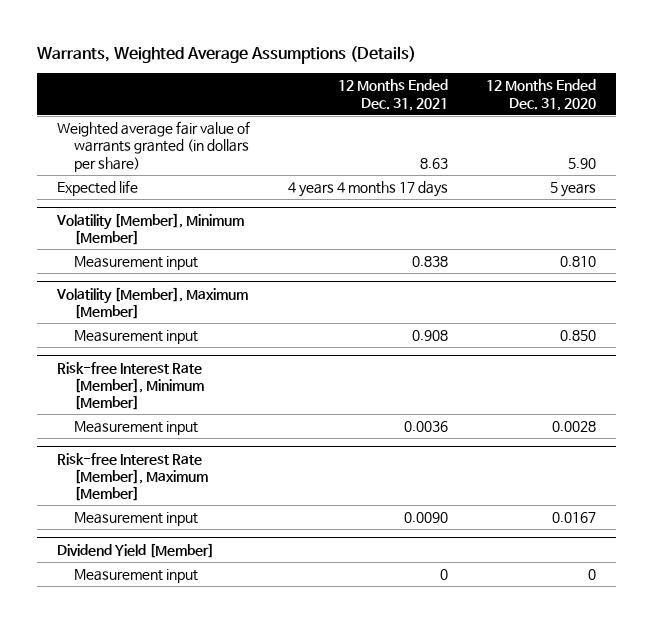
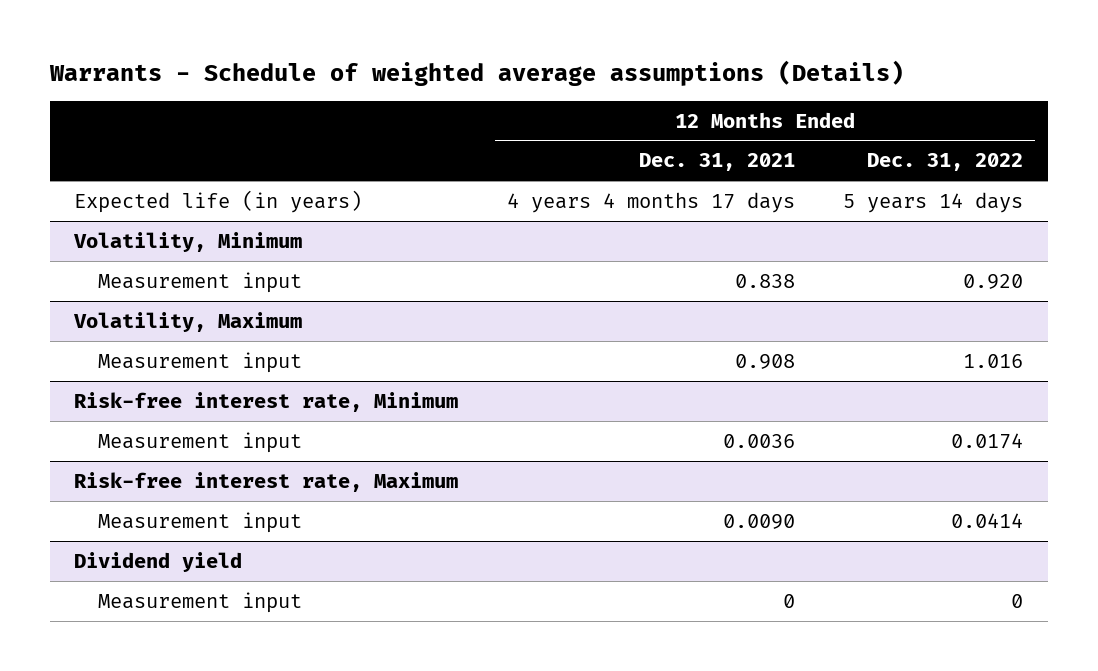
- Warrants, Weighted Average Assumptions (Details)
+ Warrants - Schedule of weighted average assumptions (Details)
- | 12 Months Ended Dec. 31, 2021 | 12 Months Ended Dec. 31, 2020
+ | 12 Months Ended Dec. 31, 2021 | 12 Months Ended Dec. 31, 2022
- Weighted average fair value of warrants granted (in dollars per share) | 8.63 | 5.90
- Expected life | 4 years 4 months 17 days | 5 years
- Volatility [Member], Minimum [Member]
+ Expected life (in years) | 4 years 4 months 17 days | 5 years 14 days
+ Volatility, Minimum
- Volatility [Member], Maximum [Member]
+ Volatility, Maximum
- Risk-free Interest Rate [Member], Minimum [Member]
+ Risk-free interest rate, Minimum
- Risk-free Interest Rate [Member], Maximum [Member]
+ Risk-free interest rate, Maximum
- Dividend Yield [Member]
+ Dividend yield

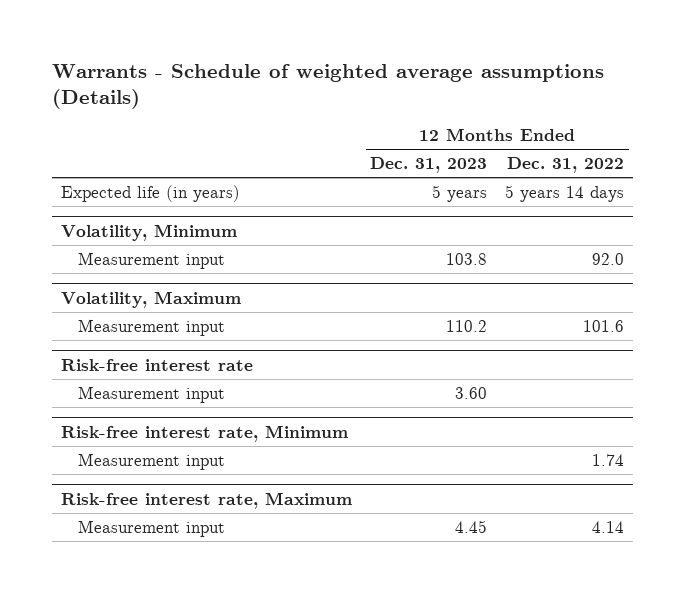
- | 12 Months Ended Dec. 31, 2021 | 12 Months Ended Dec. 31, 2022
+ | 12 Months Ended Dec. 31, 2023 | 12 Months Ended Dec. 31, 2022
@ Volatility, Minimum
- Measurement input | 0.838 | 0.920
+ Measurement input | 103.8 | 92.0
@ Volatility, Maximum
- Measurement input | 0.908 | 1.016
+ Measurement input | 110.2 | 101.6
+ Risk-free interest rate
+ Measurement input | 3.60 |
@ Risk-free interest rate, Minimum
- Measurement input | 0.0036 | 0.0174
+ Measurement input | | 1.74
@ Risk-free interest rate, Maximum
- Measurement input | 0.0090 | 0.0414
- Dividend yield
- Measurement input | 0 | 0
@ Risk-free interest rate, Maximum
+ Measurement input | 4.45 | 4.14

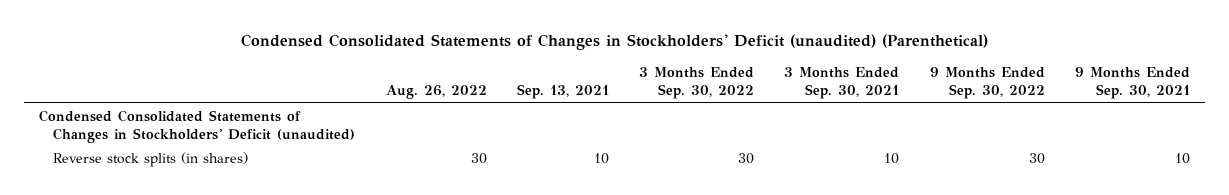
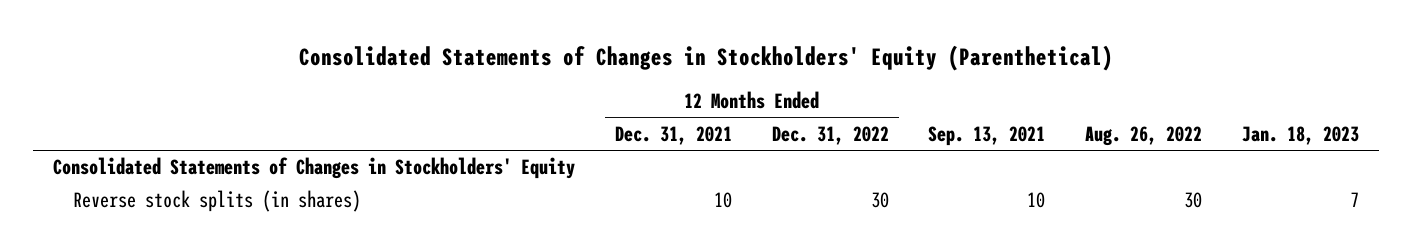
- Condensed Consolidated Statements of Changes in Stockholders' Deficit (unaudited) (Parenthetical)
+ Consolidated Statements of Changes in Stockholders' Equity (Parenthetical)
- | Aug. 26, 2022 | Sep. 13, 2021 | 3 Months Ended Sep. 30, 2022 | 3 Months Ended Sep. 30, 2021 | 9 Months Ended Sep. 30, 2022 | 9 Months Ended Sep. 30, 2021
+ | 12 Months Ended Dec. 31, 2021 | 12 Months Ended Dec. 31, 2022 | Sep. 13, 2021 | Aug. 26, 2022 | Jan. 18, 2023
- Condensed Consolidated Statements of Changes in Stockholders' Deficit (unaudited)
+ Consolidated Statements of Changes in Stockholders' Equity

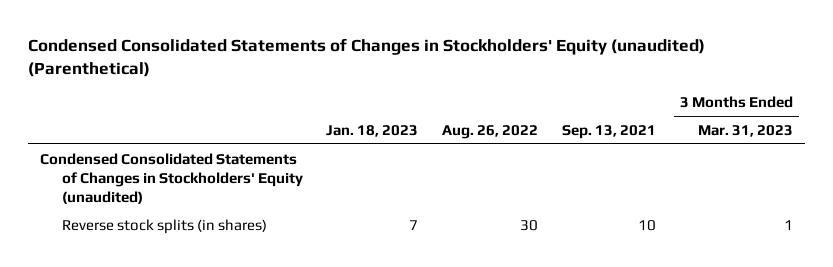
- Consolidated Statements of Changes in Stockholders' Equity (Parenthetical)
+ Condensed Consolidated Statements of Changes in Stockholders' Equity (unaudited) (Parenthetical)
- | 12 Months Ended Dec. 31, 2021 | 12 Months Ended Dec. 31, 2022 | Sep. 13, 2021 | Aug. 26, 2022 | Jan. 18, 2023
+ | Jan. 18, 2023 | Aug. 26, 2022 | Sep. 13, 2021 | 3 Months Ended Mar. 31, 2023
- Consolidated Statements of Changes in Stockholders' Equity
+ Condensed Consolidated Statements of Changes in Stockholders' Equity (unaudited)

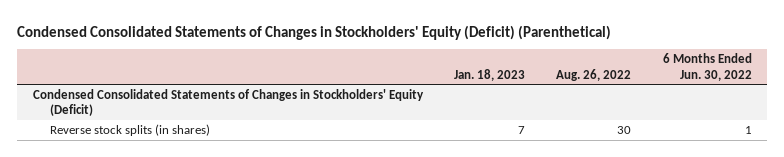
- Condensed Consolidated Statements of Changes in Stockholders' Equity (unaudited) (Parenthetical)
+ Condensed Consolidated Statements of Changes in Stockholders' Equity (Deficit) (Parenthetical)
- | Jan. 18, 2023 | Aug. 26, 2022 | Sep. 13, 2021 | 3 Months Ended Mar. 31, 2023
+ | Jan. 18, 2023 | Aug. 26, 2022 | 6 Months Ended Jun. 30, 2022
- Condensed Consolidated Statements of Changes in Stockholders' Equity (unaudited)
+ Condensed Consolidated Statements of Changes in Stockholders' Equity (Deficit)

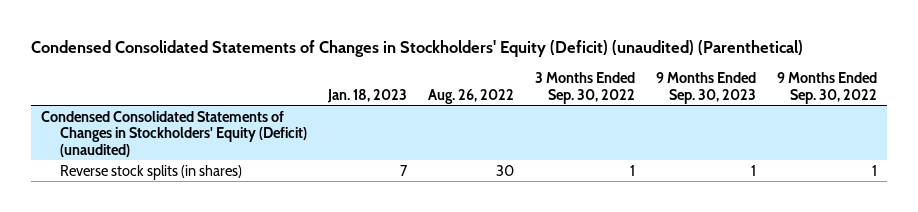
- Condensed Consolidated Statements of Changes in Stockholders' Equity (Deficit) (Parenthetical)
+ Condensed Consolidated Statements of Changes in Stockholders' Equity (Deficit) (unaudited) (Parenthetical)
- | Jan. 18, 2023 | Aug. 26, 2022 | 6 Months Ended Jun. 30, 2022
+ | Jan. 18, 2023 | Aug. 26, 2022 | 3 Months Ended Sep. 30, 2022 | 9 Months Ended Sep. 30, 2023 | 9 Months Ended Sep. 30, 2022
- Condensed Consolidated Statements of Changes in Stockholders' Equity (Deficit)
+ Condensed Consolidated Statements of Changes in Stockholders' Equity (Deficit) (unaudited)

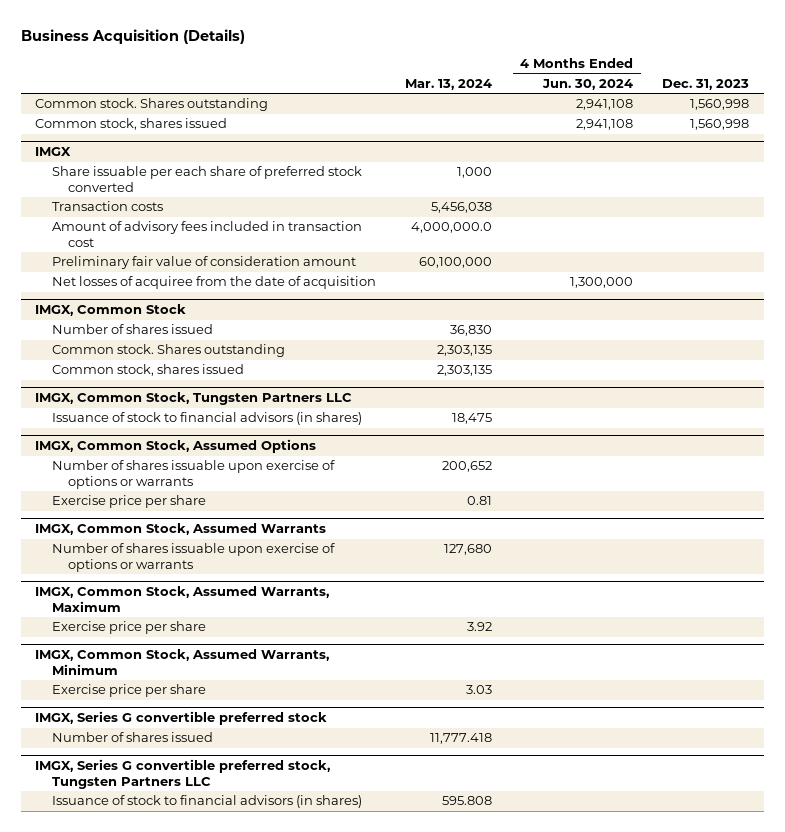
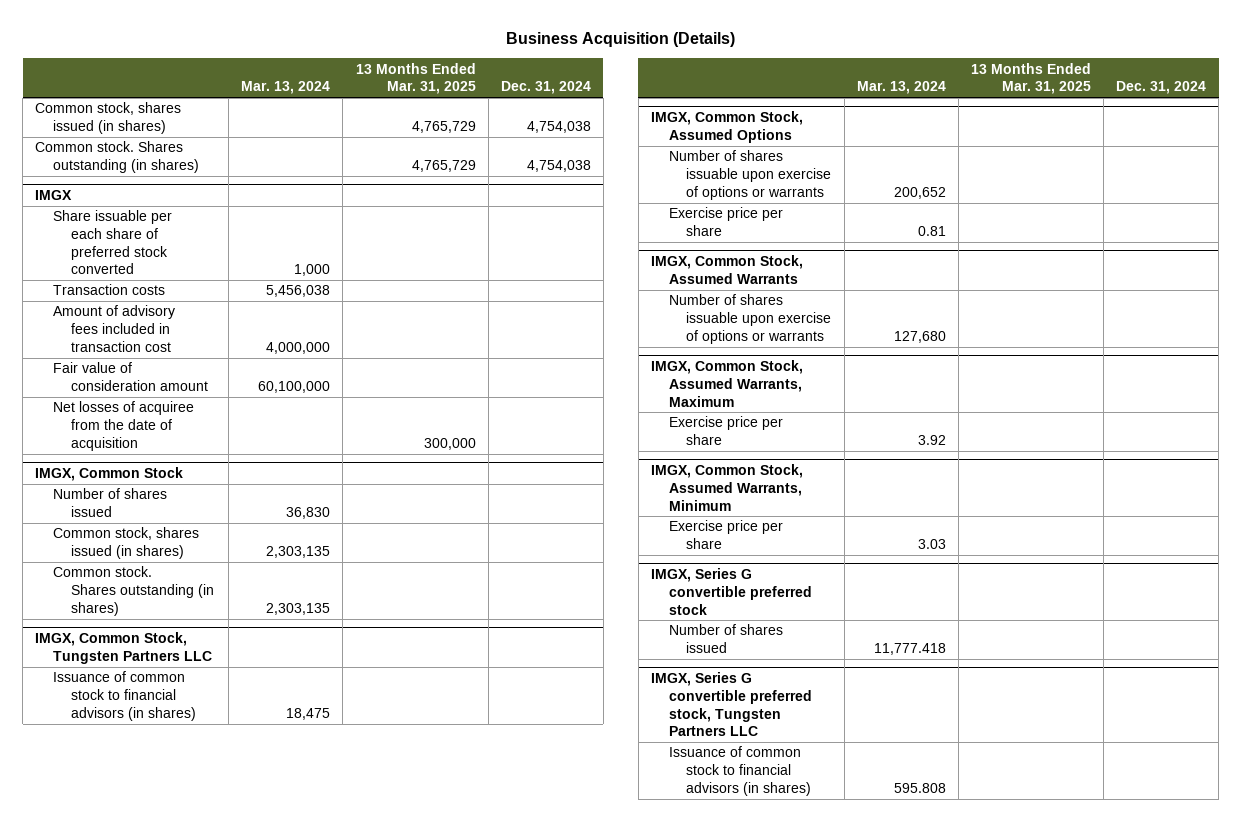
- | Mar. 13, 2024 | 4 Months Ended Jun. 30, 2024 | Dec. 31, 2023
+ | Mar. 13, 2024 | 13 Months Ended Mar. 31, 2025 | Dec. 31, 2024
- Common stock. Shares outstanding | | 2,941,108 | 1,560,998
- Common stock, shares issued | | 2,941,108 | 1,560,998
+ Common stock, shares issued (in shares) | | 4,765,729 | 4,754,038
+ Common stock. Shares outstanding (in shares) | | 4,765,729 | 4,754,038
@ IMGX
- Amount of advisory fees included in transaction cost | 4,000,000.0 | |
- Preliminary fair value of consideration amount | 60,100,000 | |
+ Amount of advisory fees included in transaction cost | 4,000,000 | |
+ Fair value of consideration amount | 60,100,000 | |
@ IMGX, Common Stock
- Common stock. Shares outstanding | 2,303,135 | |
- Common stock, shares issued | 2,303,135 | |
+ Common stock, shares issued (in shares) | 2,303,135 | |
+ Common stock. Shares outstanding (in shares) | 2,303,135 | |
@ IMGX, Common Stock, Tungsten Partners LLC
- Issuance of stock to financial advisors (in shares) | 18,475 | |
+ Issuance of common stock to financial advisors (in shares) | 18,475 | |
@ IMGX, Series G convertible preferred stock, Tungsten Partners LLC
- Issuance of stock to financial advisors (in shares) | 595.808 | |
+ Issuance of common stock to financial advisors (in shares) | 595.808 | |

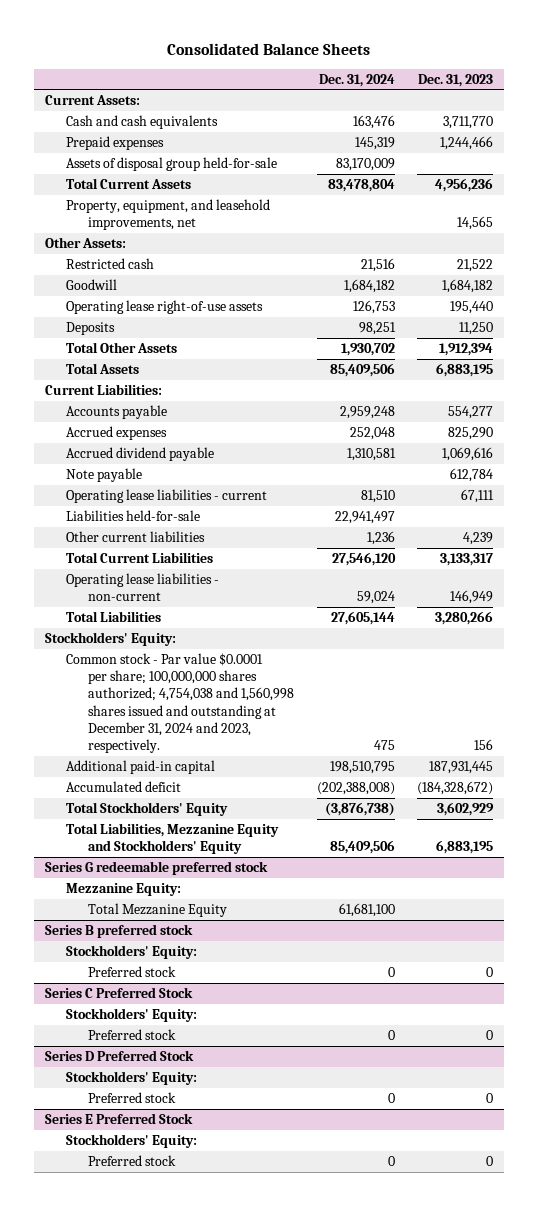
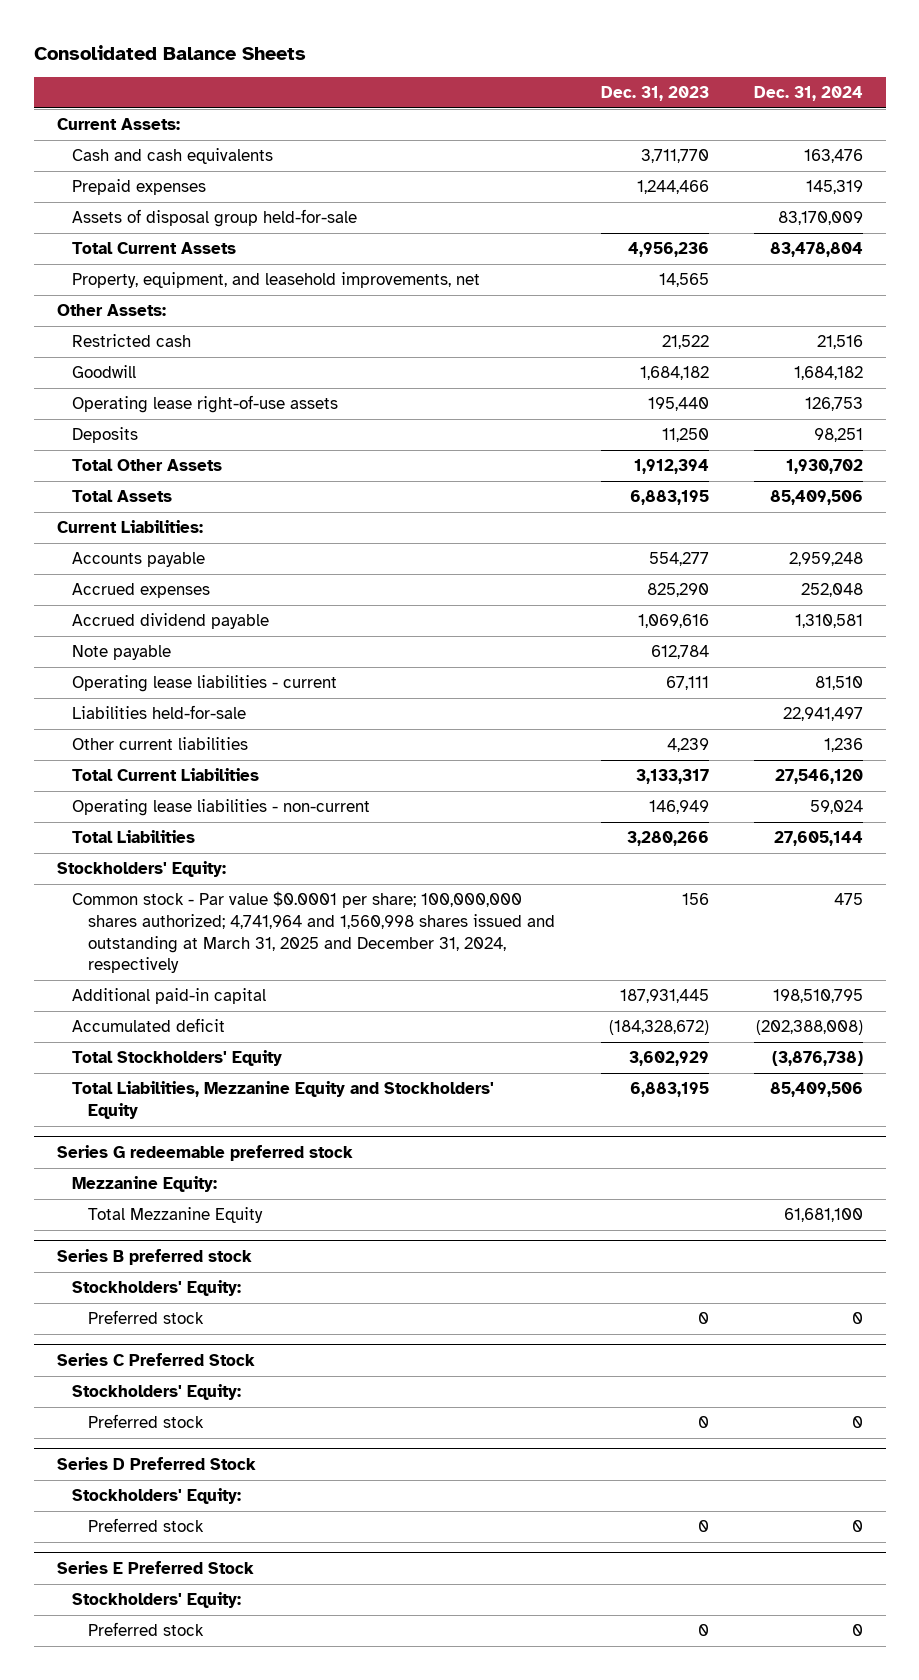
- | Dec. 31, 2024 | Dec. 31, 2023
+ | Dec. 31, 2023 | Dec. 31, 2024
- Common stock - Par value $0.0001 per share; 100,000,000 shares authorized; 4,754,038 and 1,560,998 shares issued and outstanding at December 31, 2024 and 2023, respectively. | 475 | 156
+ Common stock - Par value $0.0001 per share; 100,000,000 shares authorized; 4,741,964 and 1,560,998 shares issued and outstanding at March 31, 2025 and December 31, 2024, respectively | 156 | 475

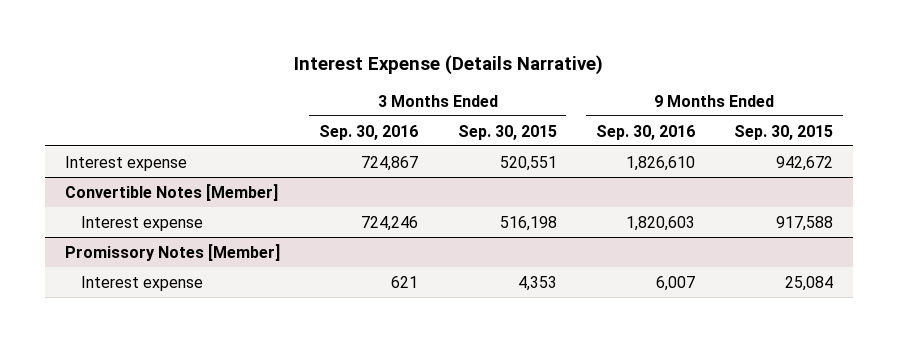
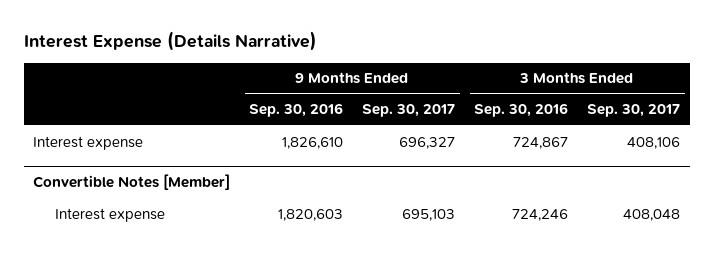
- | 3 Months Ended Sep. 30, 2016 | 3 Months Ended Sep. 30, 2015 | 9 Months Ended Sep. 30, 2016 | 9 Months Ended Sep. 30, 2015
+ | 9 Months Ended Sep. 30, 2016 | 9 Months Ended Sep. 30, 2017 | 3 Months Ended Sep. 30, 2016 | 3 Months Ended Sep. 30, 2017
- Promissory Notes [Member]
- Interest expense | 621 | 4,353 | 6,007 | 25,084

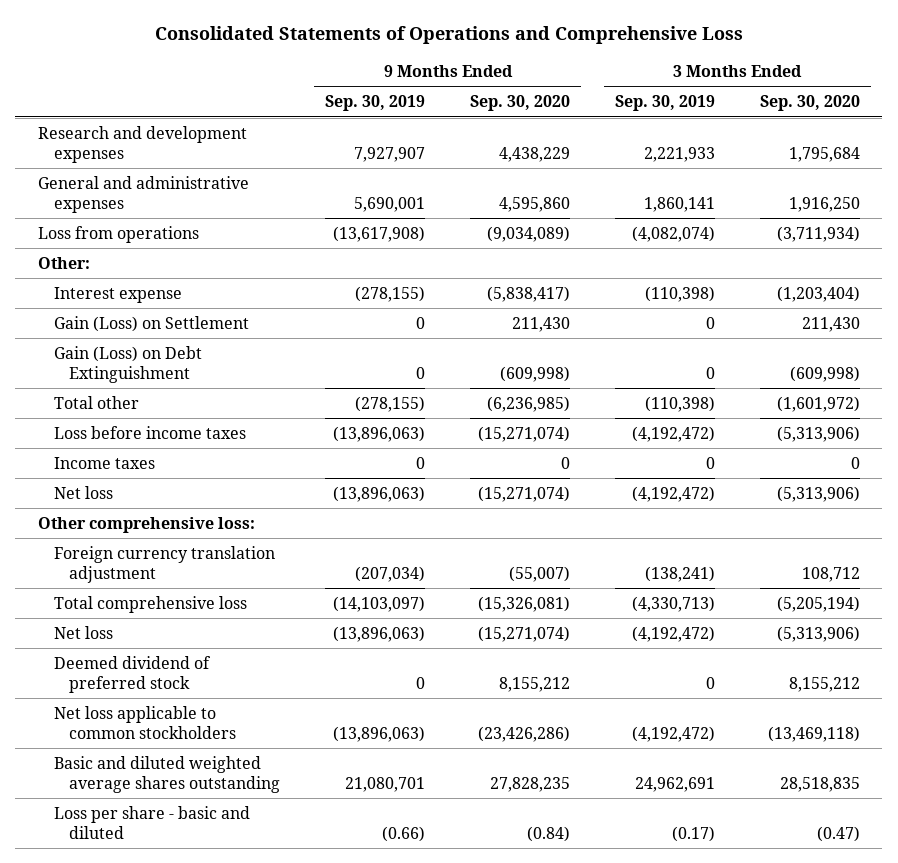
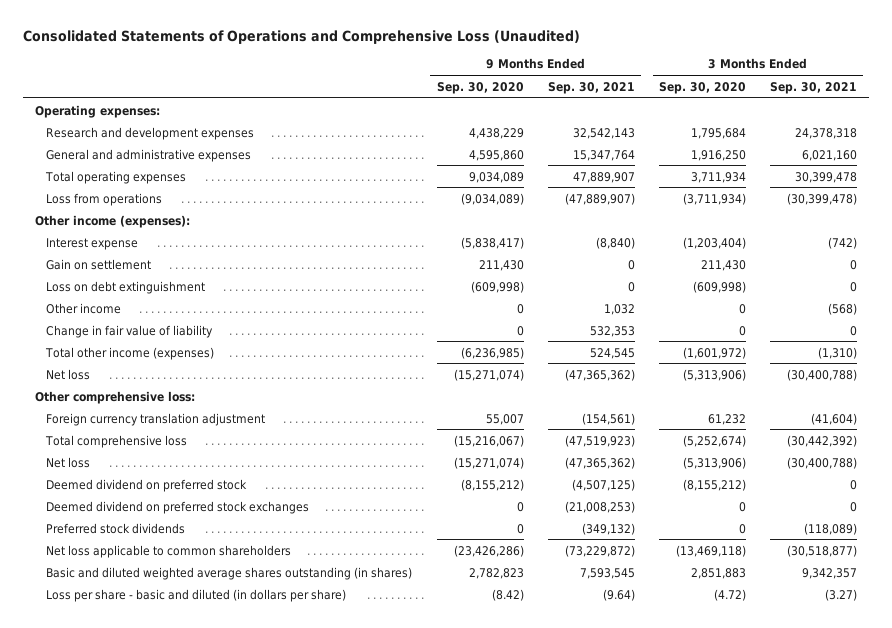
- Consolidated Statements of Operations and Comprehensive Loss
+ Consolidated Statements of Operations and Comprehensive Loss (Unaudited)
- | 9 Months Ended Sep. 30, 2019 | 9 Months Ended Sep. 30, 2020 | 3 Months Ended Sep. 30, 2019 | 3 Months Ended Sep. 30, 2020
+ | 9 Months Ended Sep. 30, 2020 | 9 Months Ended Sep. 30, 2021 | 3 Months Ended Sep. 30, 2020 | 3 Months Ended Sep. 30, 2021
+ Operating expenses:
+ Total operating expenses | 9,034,089 | 47,889,907 | 3,711,934 | 30,399,478
- Other:
+ Other income (expenses):
- Gain (Loss) on Settlement | 0 | 211,430 | 0 | 211,430
- Gain (Loss) on Debt Extinguishment | 0 | (609,998) | 0 | (609,998)
- Total other | (278,155) | (6,236,985) | (110,398) | (1,601,972)
- Loss before income taxes | (13,896,063) | (15,271,074) | (4,192,472) | (5,313,906)
- Income taxes | 0 | 0 | 0 | 0
+ Gain on settlement | 211,430 | 0 | 211,430 | 0
+ Loss on debt extinguishment | (609,998) | 0 | (609,998) | 0
+ Other income | 0 | 1,032 | 0 | (568)
+ Change in fair value of liability | 0 | 532,353 | 0 | 0
+ Total other income (expenses) | (6,236,985) | 524,545 | (1,601,972) | (1,310)
- Foreign currency translation adjustment | (207,034) | (55,007) | (138,241) | 108,712
- Total comprehensive loss | (14,103,097) | (15,326,081) | (4,330,713) | (5,205,194)
+ Foreign currency translation adjustment | 55,007 | (154,561) | 61,232 | (41,604)
+ Total comprehensive loss | (15,216,067) | (47,519,923) | (5,252,674) | (30,442,392)
- Deemed dividend of preferred stock | 0 | 8,155,212 | 0 | 8,155,212
- Net loss applicable to common stockholders | (13,896,063) | (23,426,286) | (4,192,472) | (13,469,118)
- Basic and diluted weighted average shares outstanding | 21,080,701 | 27,828,235 | 24,962,691 | 28,518,835
- Loss per share - basic and diluted | (0.66) | (0.84) | (0.17) | (0.47)
+ Deemed dividend on preferred stock | (8,155,212) | (4,507,125) | (8,155,212) | 0
+ Deemed dividend on preferred stock exchanges | 0 | (21,008,253) | 0 | 0
+ Preferred stock dividends | 0 | (349,132) | 0 | (118,089)
+ Net loss applicable to common shareholders | (23,426,286) | (73,229,872) | (13,469,118) | (30,518,877)
+ Basic and diluted weighted average shares outstanding (in shares) | 2,782,823 | 7,593,545 | 2,851,883 | 9,342,357
+ Loss per share - basic and diluted (in dollars per share) | (8.42) | (9.64) | (4.72) | (3.27)

